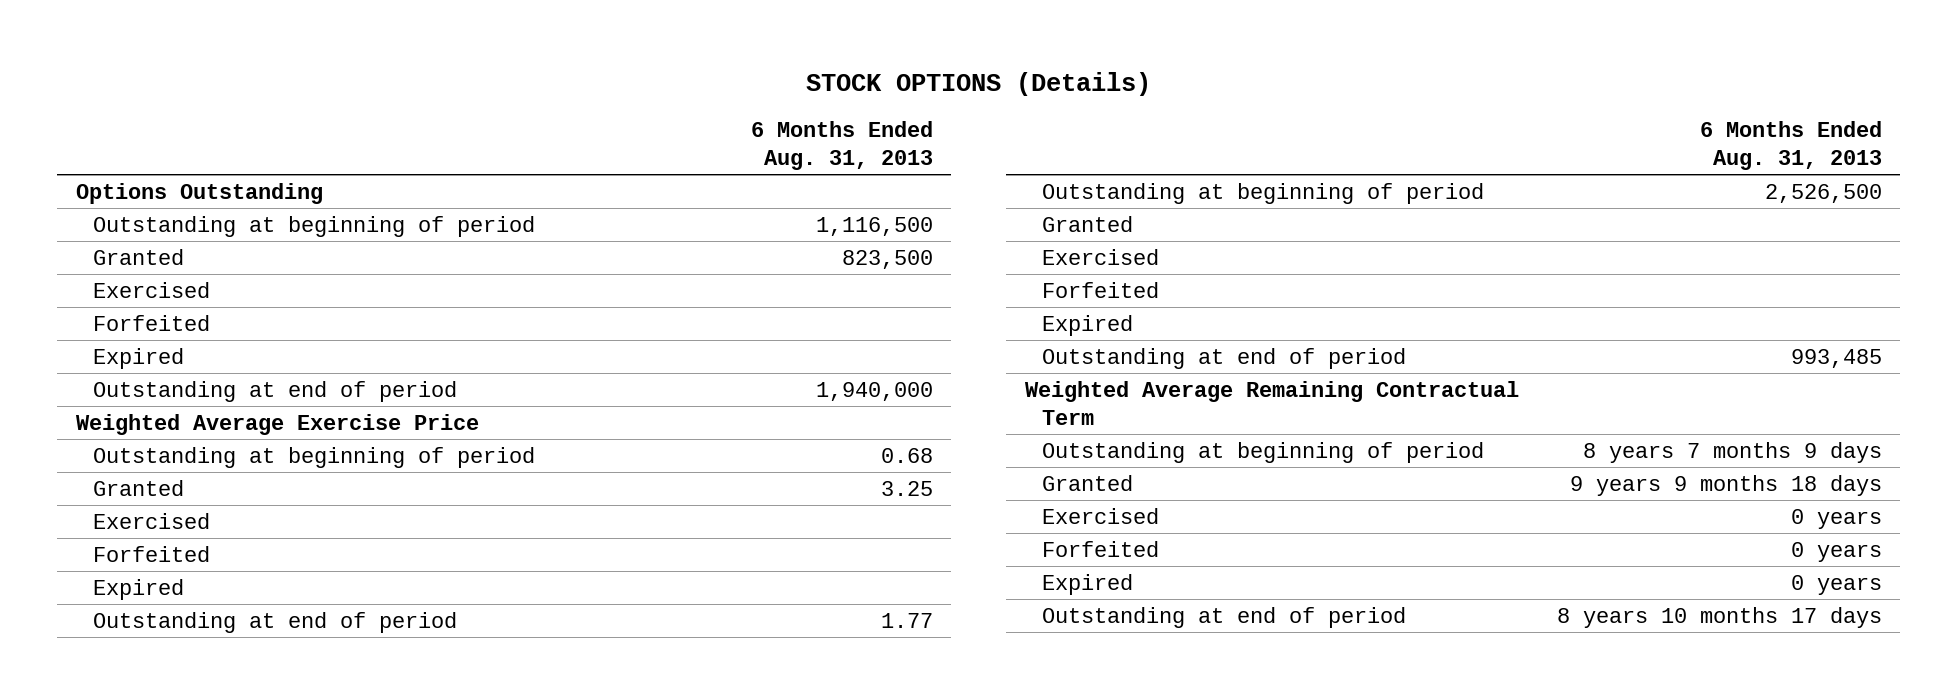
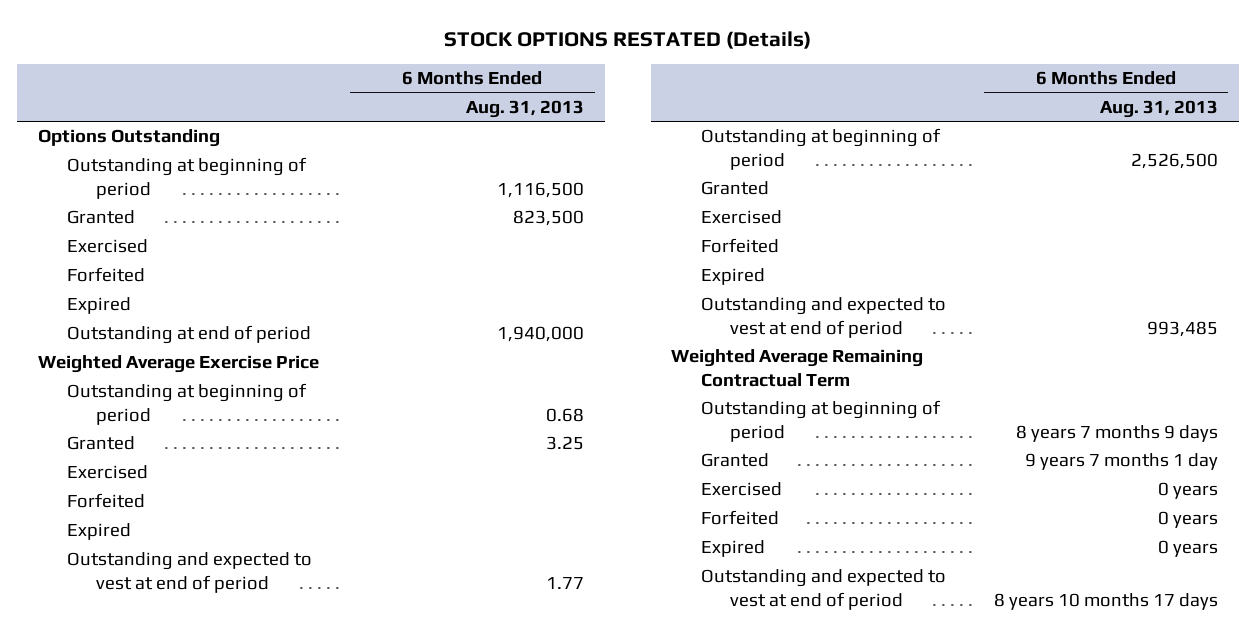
- STOCK OPTIONS (Details)
+ STOCK OPTIONS RESTATED (Details)
- Outstanding at end of period | 1.77
+ Outstanding and expected to vest at end of period | 1.77
- Outstanding at end of period | 993,485
+ Outstanding and expected to vest at end of period | 993,485
- Granted | 9 years 9 months 18 days
+ Granted | 9 years 7 months 1 day
- Outstanding at end of period | 8 years 10 months 17 days
+ Outstanding and expected to vest at end of period | 8 years 10 months 17 days

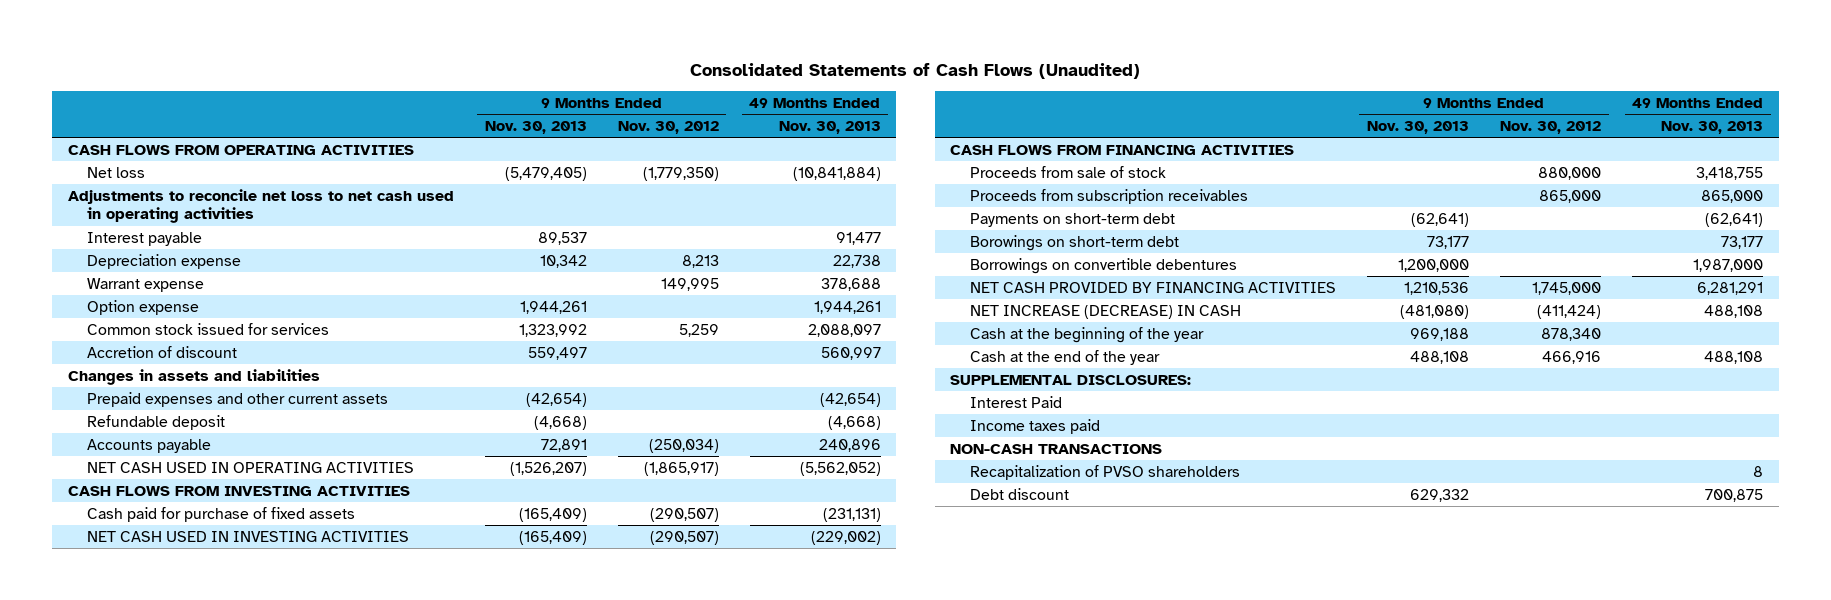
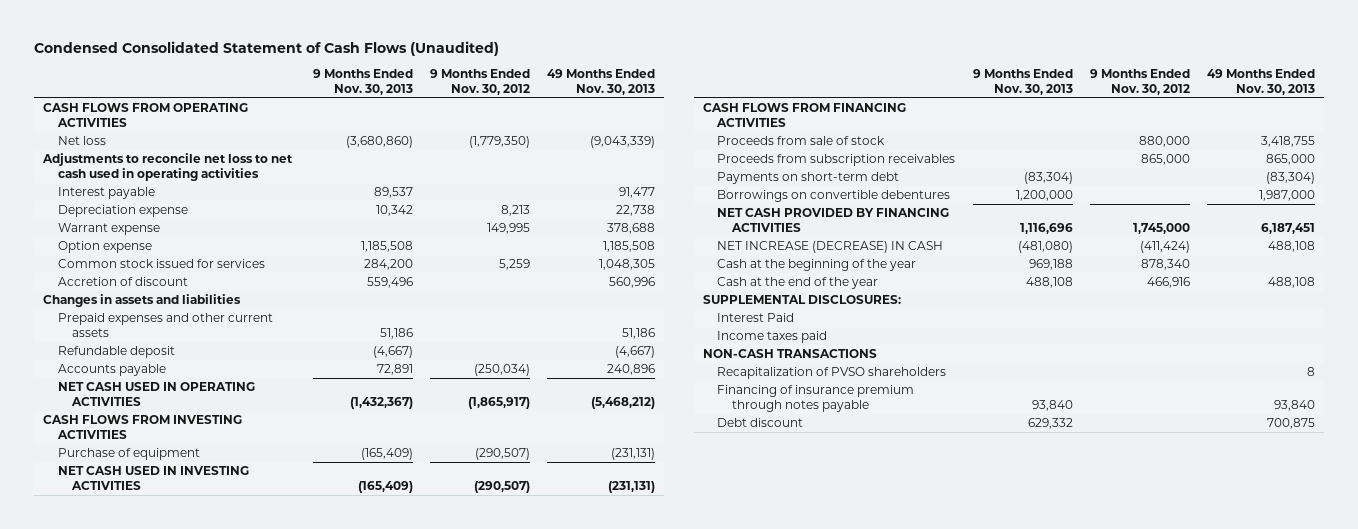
- Consolidated Statements of Cash Flows (Unaudited)
+ Condensed Consolidated Statement of Cash Flows (Unaudited)
- Net loss | (5,479,405) | (1,779,350) | (10,841,884)
+ Net loss | (3,680,860) | (1,779,350) | (9,043,339)
- Option expense | 1,944,261 | | 1,944,261
- Common stock issued for services | 1,323,992 | 5,259 | 2,088,097
- Accretion of discount | 559,497 | | 560,997
+ Option expense | 1,185,508 | | 1,185,508
+ Common stock issued for services | 284,200 | 5,259 | 1,048,305
+ Accretion of discount | 559,496 | | 560,996
- Prepaid expenses and other current assets | (42,654) | | (42,654)
- Refundable deposit | (4,668) | | (4,668)
+ Prepaid expenses and other current assets | 51,186 | | 51,186
+ Refundable deposit | (4,667) | | (4,667)
- NET CASH USED IN OPERATING ACTIVITIES | (1,526,207) | (1,865,917) | (5,562,052)
+ NET CASH USED IN OPERATING ACTIVITIES | (1,432,367) | (1,865,917) | (5,468,212)
- Cash paid for purchase of fixed assets | (165,409) | (290,507) | (231,131)
- NET CASH USED IN INVESTING ACTIVITIES | (165,409) | (290,507) | (229,002)
+ Purchase of equipment | (165,409) | (290,507) | (231,131)
+ NET CASH USED IN INVESTING ACTIVITIES | (165,409) | (290,507) | (231,131)
- Payments on short-term debt | (62,641) | | (62,641)
- Borowings on short-term debt | 73,177 | | 73,177
+ Payments on short-term debt | (83,304) | | (83,304)
- NET CASH PROVIDED BY FINANCING ACTIVITIES | 1,210,536 | 1,745,000 | 6,281,291
+ NET CASH PROVIDED BY FINANCING ACTIVITIES | 1,116,696 | 1,745,000 | 6,187,451
+ Financing of insurance premium through notes payable | 93,840 | | 93,840

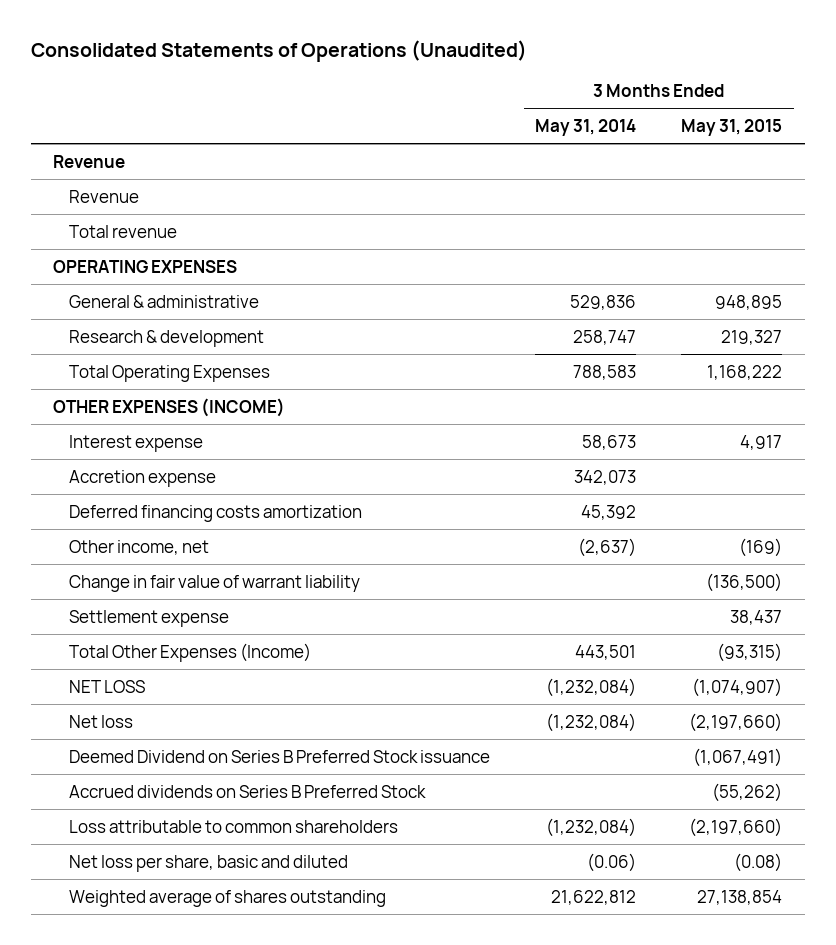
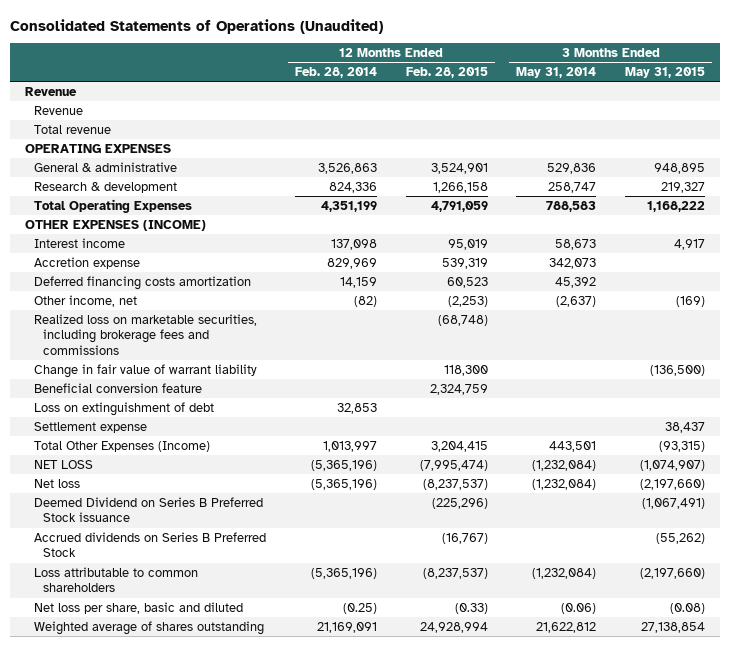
- | 3 Months Ended May 31, 2014 | 3 Months Ended May 31, 2015
+ | 12 Months Ended Feb. 28, 2014 | 12 Months Ended Feb. 28, 2015 | 3 Months Ended May 31, 2014 | 3 Months Ended May 31, 2015
- Interest expense | 58,673 | 4,917
+ Interest income | 137,098 | 95,019 | 58,673 | 4,917
+ Realized loss on marketable securities, including brokerage fees and commissions | | (68,748) | |
+ Beneficial conversion feature | | 2,324,759 | |
+ Loss on extinguishment of debt | 32,853 | | |

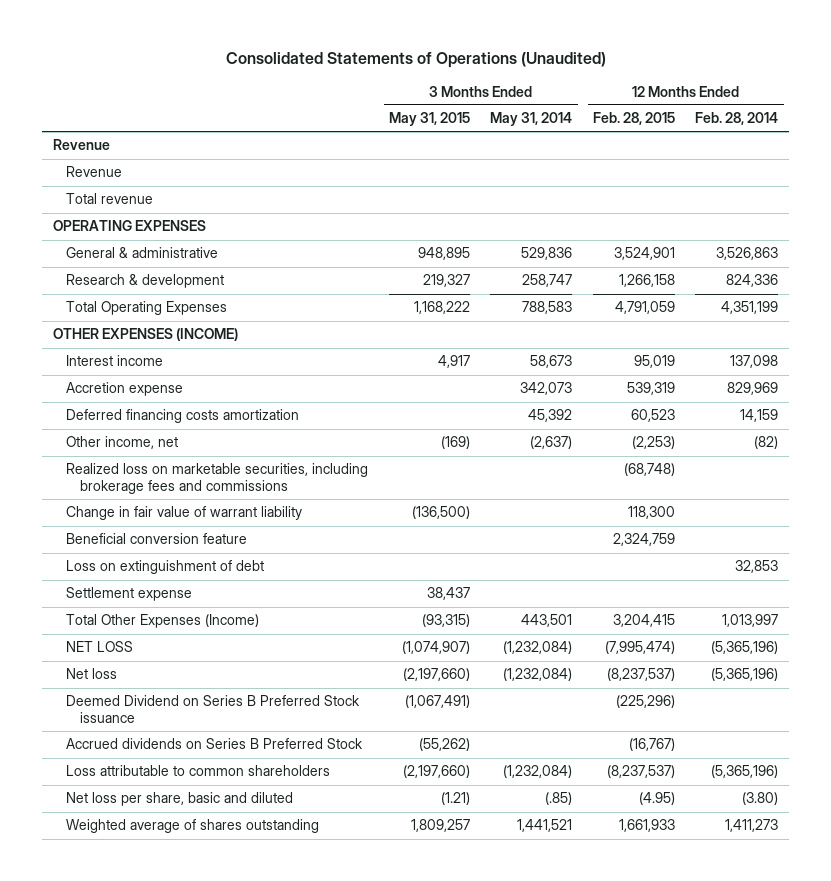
- | 12 Months Ended Feb. 28, 2014 | 12 Months Ended Feb. 28, 2015 | 3 Months Ended May 31, 2014 | 3 Months Ended May 31, 2015
+ | 3 Months Ended May 31, 2015 | 3 Months Ended May 31, 2014 | 12 Months Ended Feb. 28, 2015 | 12 Months Ended Feb. 28, 2014
- Net loss per share, basic and diluted | (0.25) | (0.33) | (0.06) | (0.08)
- Weighted average of shares outstanding | 21,169,091 | 24,928,994 | 21,622,812 | 27,138,854
+ Net loss per share, basic and diluted | (1.21) | (.85) | (4.95) | (3.80)
+ Weighted average of shares outstanding | 1,809,257 | 1,441,521 | 1,661,933 | 1,411,273

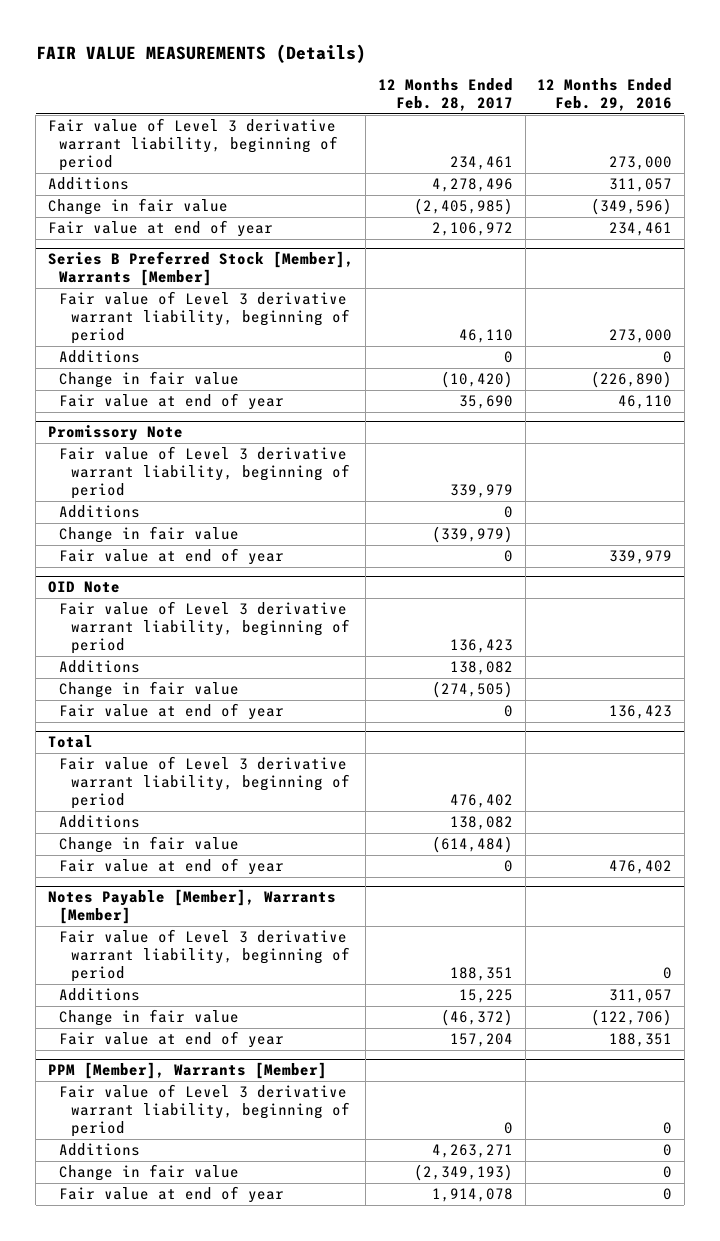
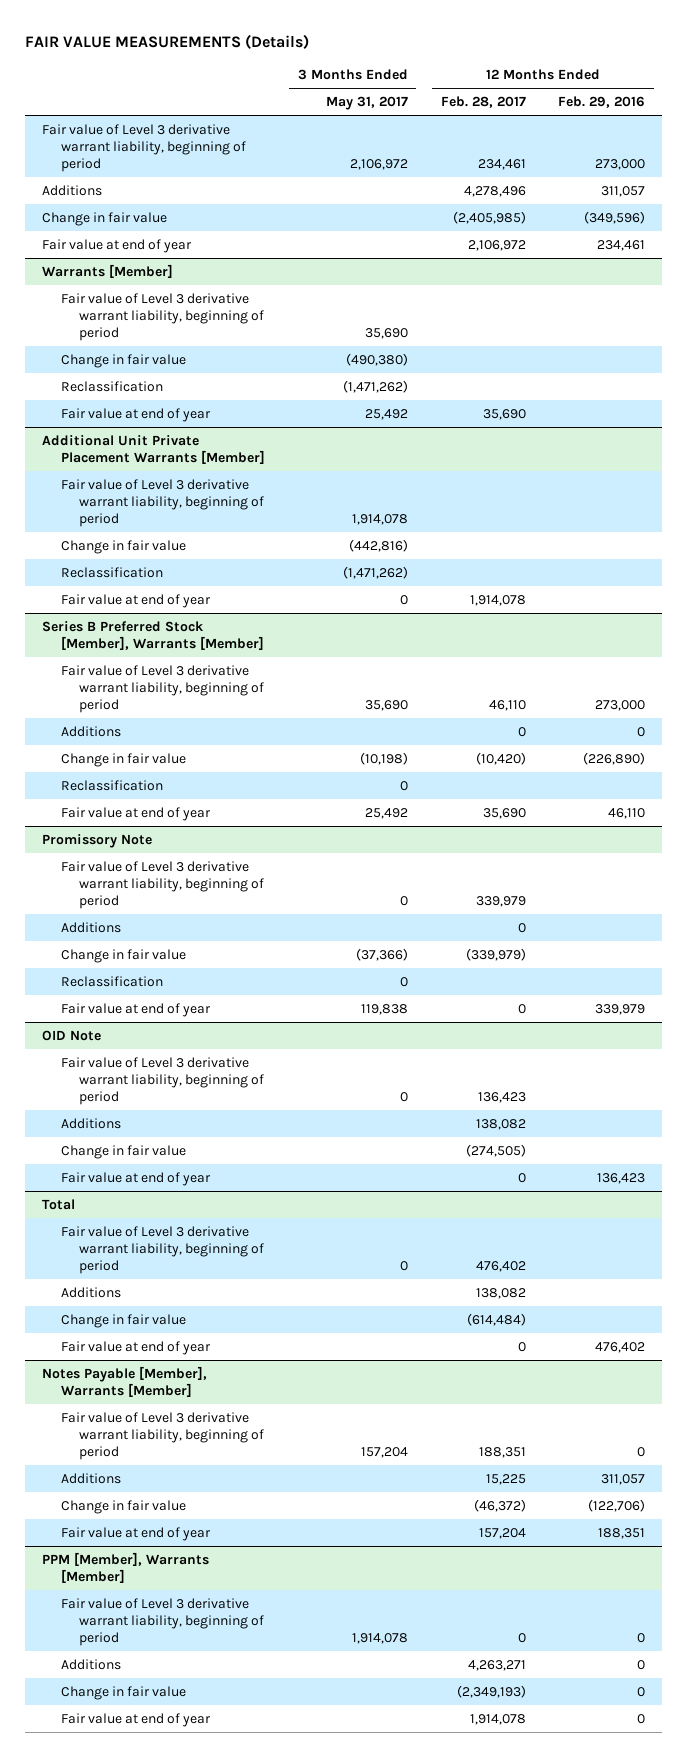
- | 12 Months Ended Feb. 28, 2017 | 12 Months Ended Feb. 29, 2016
+ | 3 Months Ended May 31, 2017 | 12 Months Ended Feb. 28, 2017 | 12 Months Ended Feb. 29, 2016
+ Warrants [Member]
+ Fair value of Level 3 derivative warrant liability, beginning of period | 35,690 | |
+ Change in fair value | (490,380) | |
+ Reclassification | (1,471,262) | |
+ Fair value at end of year | 25,492 | 35,690 |
+ Additional Unit Private Placement Warrants [Member]
+ Fair value of Level 3 derivative warrant liability, beginning of period | 1,914,078 | |
+ Change in fair value | (442,816) | |
+ Reclassification | (1,471,262) | |
+ Fair value at end of year | 0 | 1,914,078 |
@ Series B Preferred Stock [Member], Warrants [Member]
+ Reclassification | 0 | |
@ Promissory Note
+ Reclassification | 0 | |

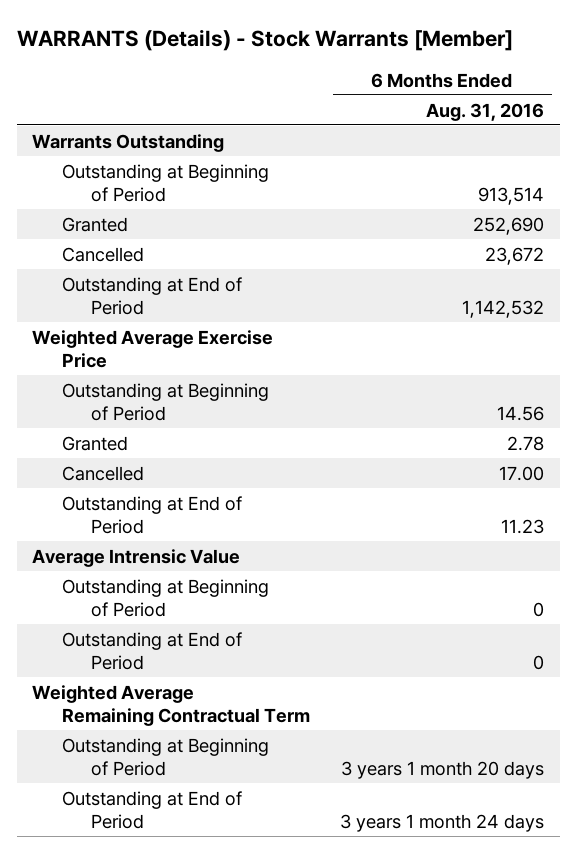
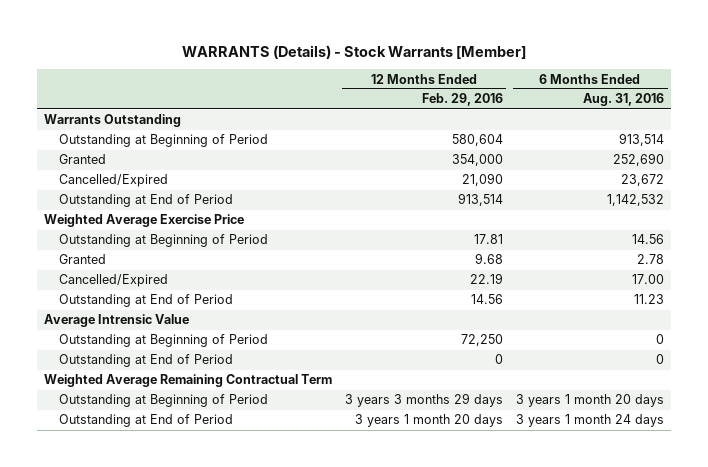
- | 6 Months Ended Aug. 31, 2016
+ | 12 Months Ended Feb. 29, 2016 | 6 Months Ended Aug. 31, 2016
- Cancelled | 23,672
+ Cancelled/Expired | 21,090 | 23,672
- Cancelled | 17.00
+ Cancelled/Expired | 22.19 | 17.00

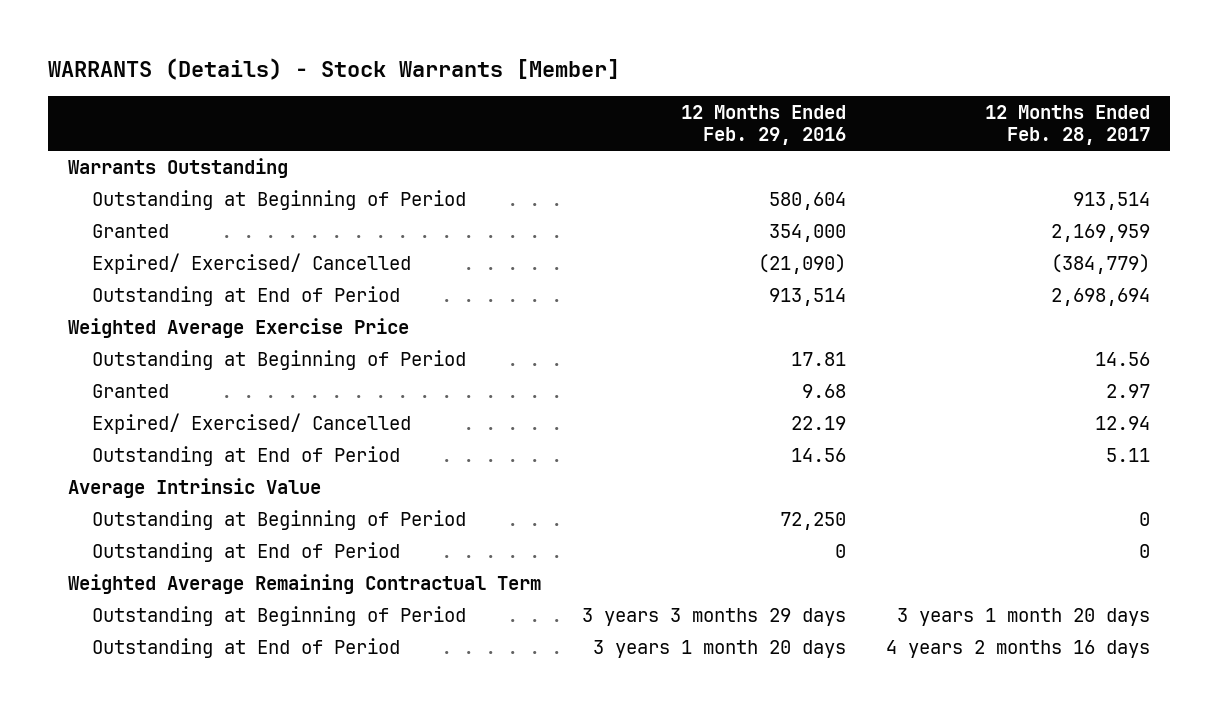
- | 12 Months Ended Feb. 29, 2016 | 6 Months Ended Aug. 31, 2016
+ | 12 Months Ended Feb. 29, 2016 | 12 Months Ended Feb. 28, 2017
- Cancelled/Expired | 21,090 | 23,672
+ Expired/ Exercised/ Cancelled | (21,090) | (384,779)
- Cancelled/Expired | 22.19 | 17.00
+ Expired/ Exercised/ Cancelled | 22.19 | 12.94
- Average Intrensic Value
+ Average Intrinsic Value

